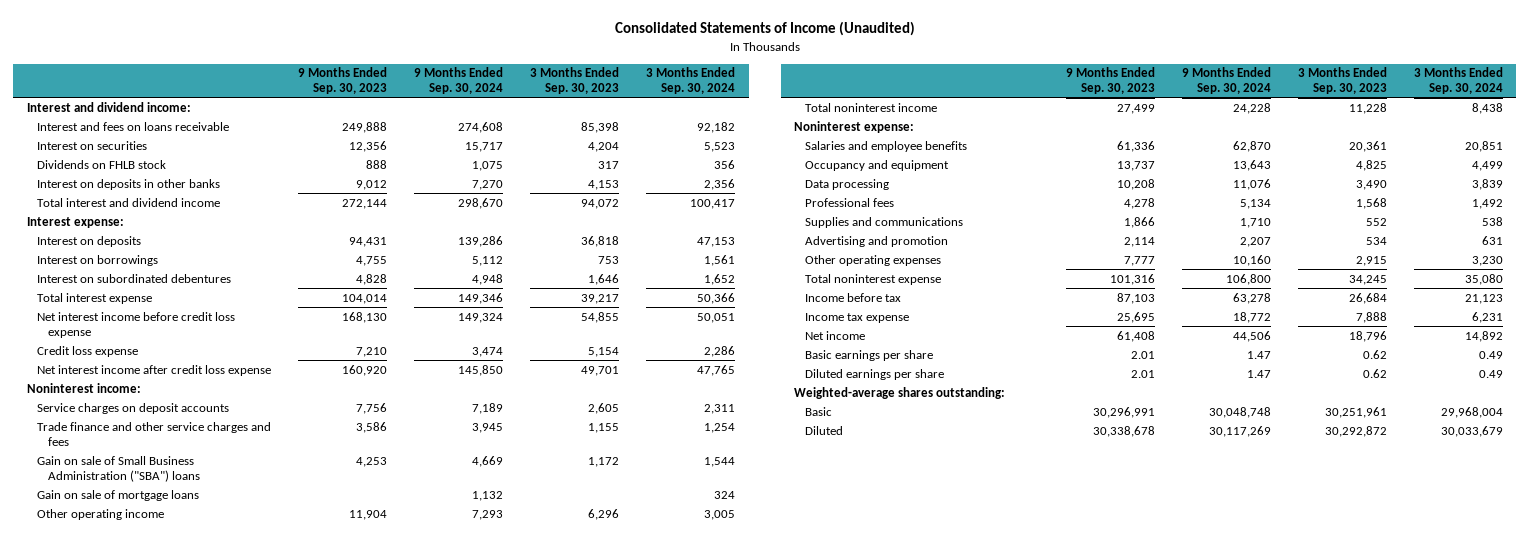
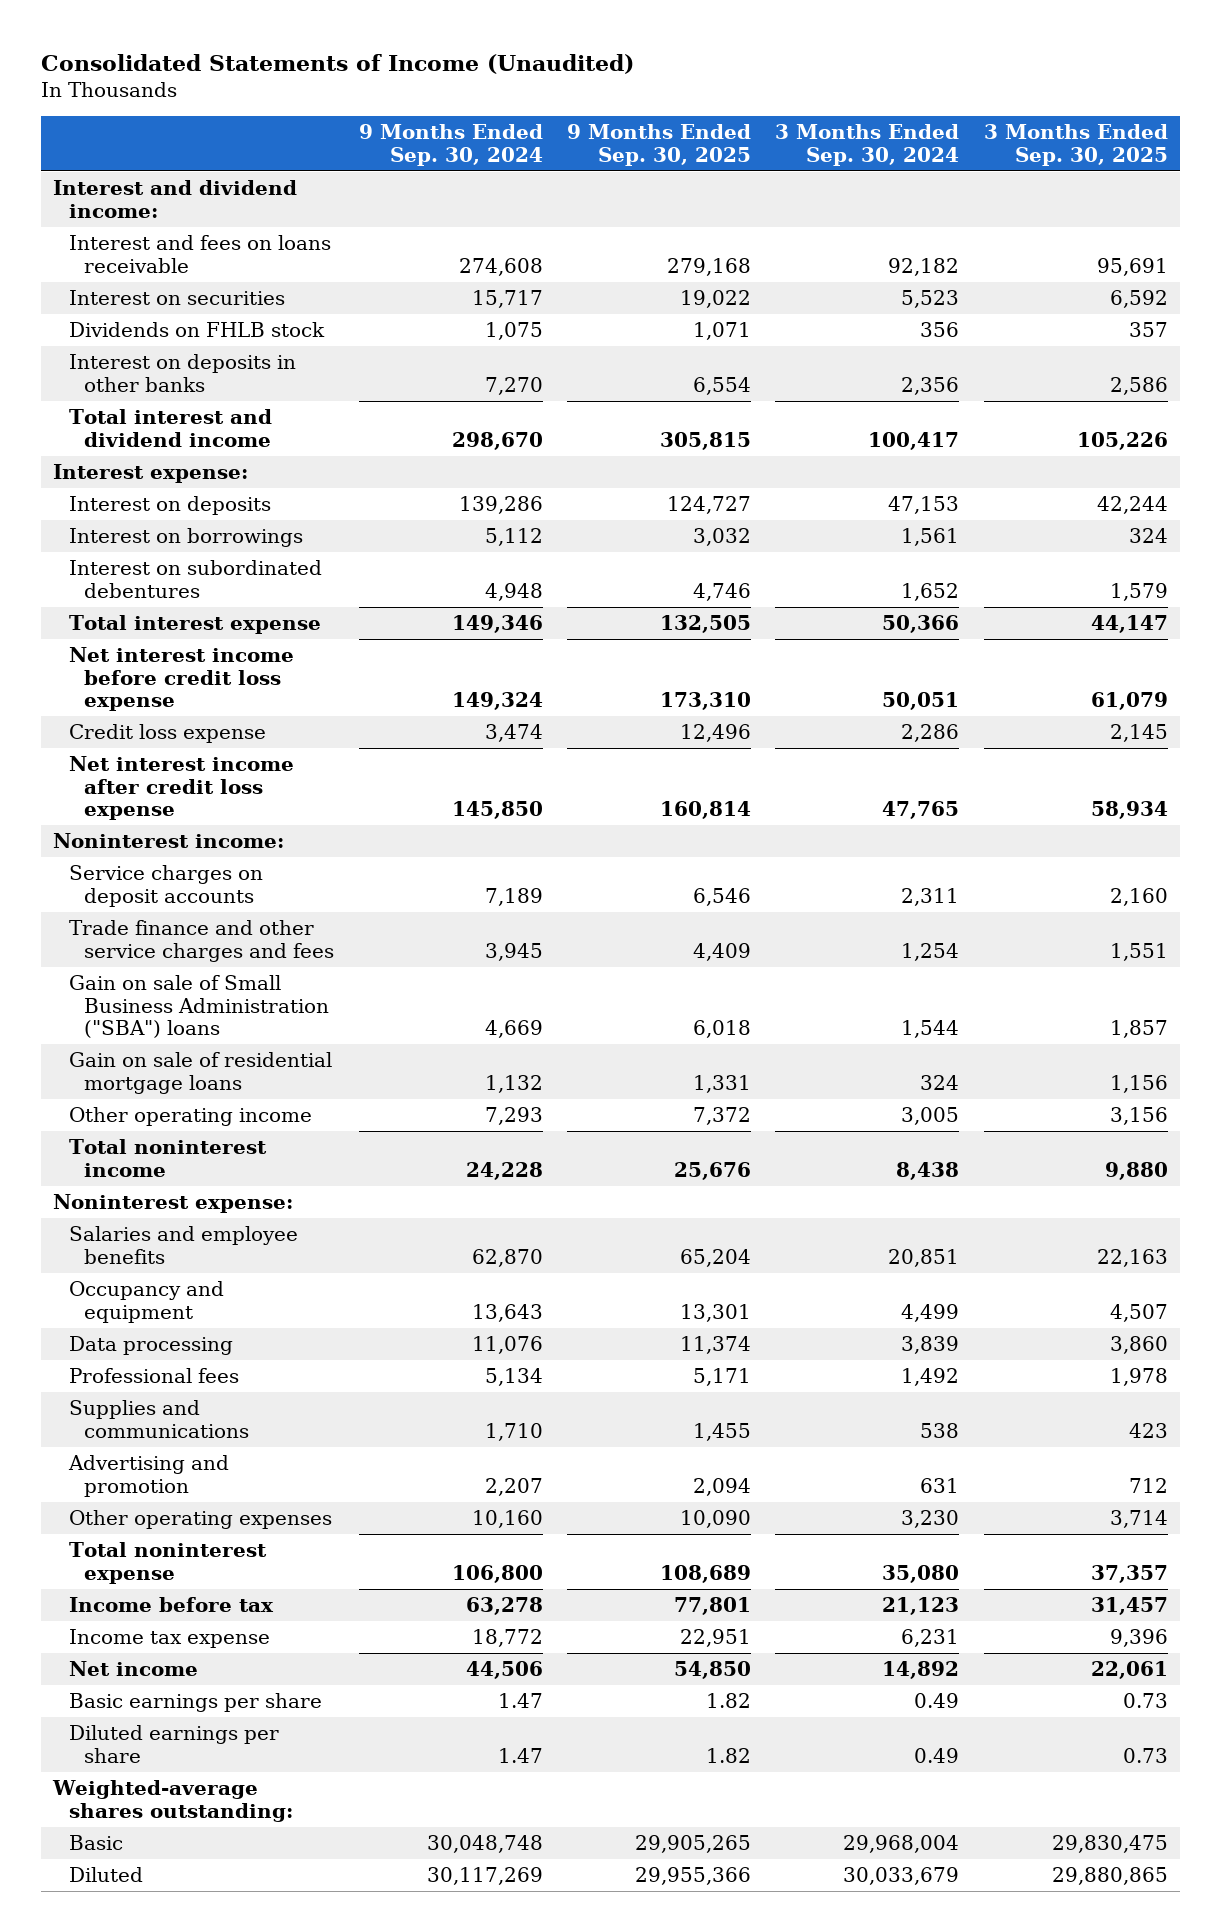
- | 9 Months Ended Sep. 30, 2023 | 9 Months Ended Sep. 30, 2024 | 3 Months Ended Sep. 30, 2023 | 3 Months Ended Sep. 30, 2024
+ | 9 Months Ended Sep. 30, 2024 | 9 Months Ended Sep. 30, 2025 | 3 Months Ended Sep. 30, 2024 | 3 Months Ended Sep. 30, 2025
- Gain on sale of mortgage loans | | 1,132 | | 324
+ Gain on sale of residential mortgage loans | 1,132 | 1,331 | 324 | 1,156

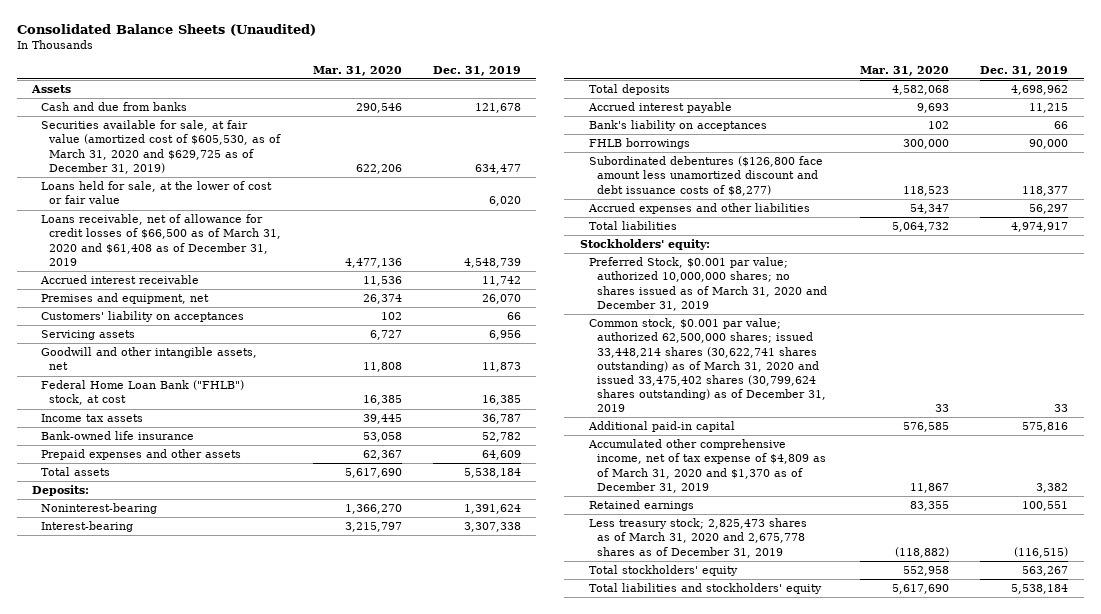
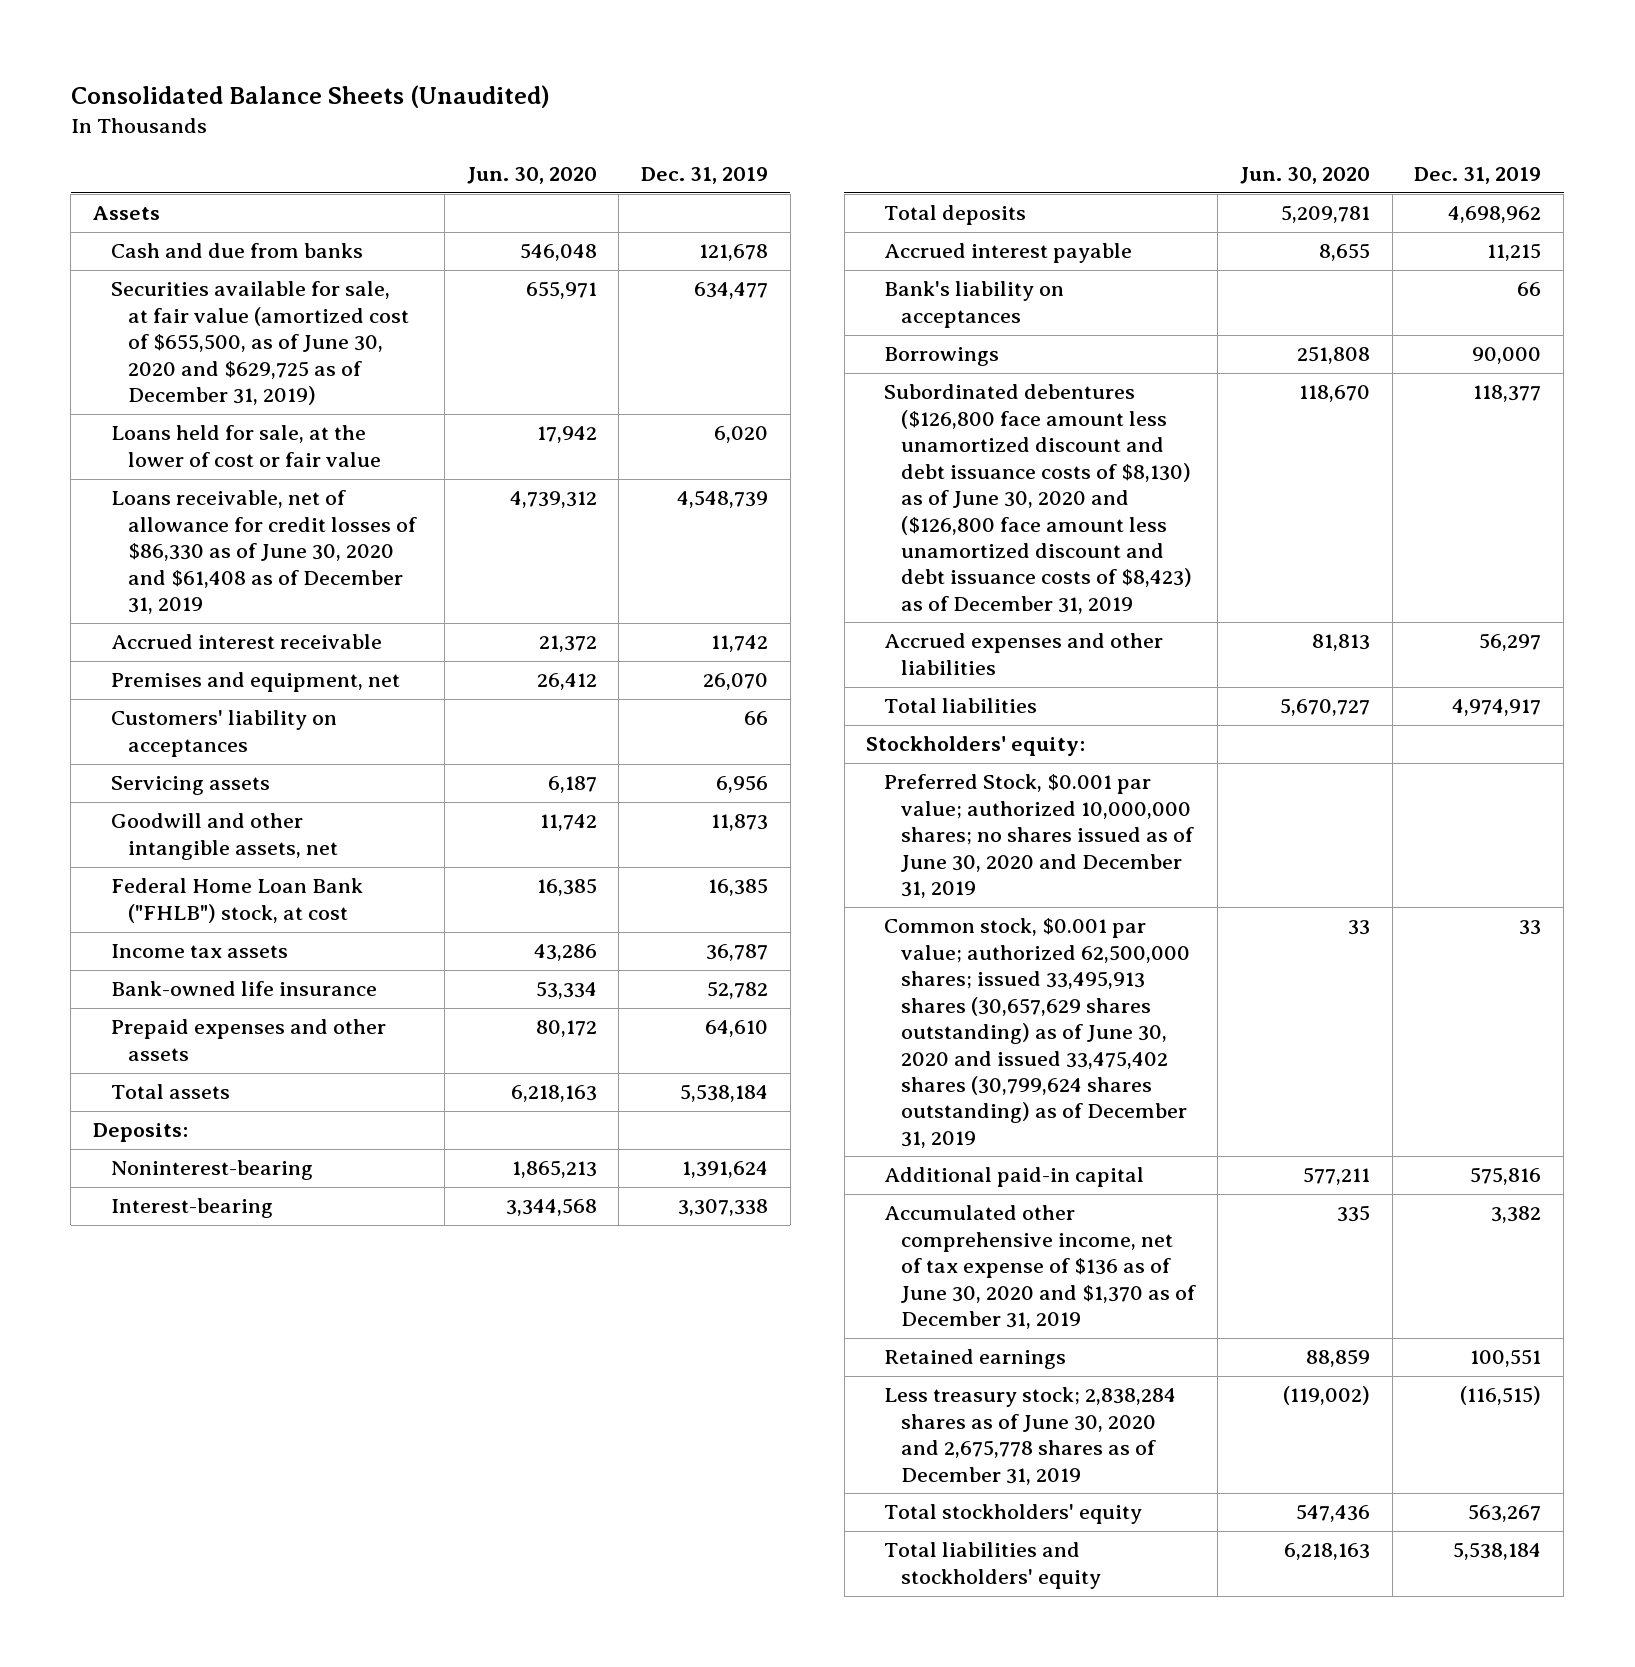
- | Mar. 31, 2020 | Dec. 31, 2019
+ | Jun. 30, 2020 | Dec. 31, 2019
- Securities available for sale, at fair value (amortized cost of $605,530, as of March 31, 2020 and $629,725 as of December 31, 2019) | 622,206 | 634,477
+ Securities available for sale, at fair value (amortized cost of $655,500, as of June 30, 2020 and $629,725 as of December 31, 2019) | 655,971 | 634,477
- Loans receivable, net of allowance for credit losses of $66,500 as of March 31, 2020 and $61,408 as of December 31, 2019 | 4,477,136 | 4,548,739
+ Loans receivable, net of allowance for credit losses of $86,330 as of June 30, 2020 and $61,408 as of December 31, 2019 | 4,739,312 | 4,548,739
- Prepaid expenses and other assets | 62,367 | 64,609
+ Prepaid expenses and other assets | 80,172 | 64,610
- FHLB borrowings | 300,000 | 90,000
- Subordinated debentures ($126,800 face amount less unamortized discount and debt issuance costs of $8,277) | 118,523 | 118,377
+ Borrowings | 251,808 | 90,000
+ Subordinated debentures ($126,800 face amount less unamortized discount and debt issuance costs of $8,130) as of June 30, 2020 and ($126,800 face amount less unamortized discount and debt issuance costs of $8,423) as of December 31, 2019 | 118,670 | 118,377
- Preferred Stock, $0.001 par value; authorized 10,000,000 shares; no shares issued as of March 31, 2020 and December 31, 2019
- Common stock, $0.001 par value; authorized 62,500,000 shares; issued 33,448,214 shares (30,622,741 shares outstanding) as of March 31, 2020 and issued 33,475,402 shares (30,799,624 shares outstanding) as of December 31, 2019 | 33 | 33
+ Preferred Stock, $0.001 par value; authorized 10,000,000 shares; no shares issued as of June 30, 2020 and December 31, 2019
+ Common stock, $0.001 par value; authorized 62,500,000 shares; issued 33,495,913 shares (30,657,629 shares outstanding) as of June 30, 2020 and issued 33,475,402 shares (30,799,624 shares outstanding) as of December 31, 2019 | 33 | 33
- Accumulated other comprehensive income, net of tax expense of $4,809 as of March 31, 2020 and $1,370 as of December 31, 2019 | 11,867 | 3,382
+ Accumulated other comprehensive income, net of tax expense of $136 as of June 30, 2020 and $1,370 as of December 31, 2019 | 335 | 3,382
- Less treasury stock; 2,825,473 shares as of March 31, 2020 and 2,675,778 shares as of December 31, 2019 | (118,882) | (116,515)
+ Less treasury stock; 2,838,284 shares as of June 30, 2020 and 2,675,778 shares as of December 31, 2019 | (119,002) | (116,515)

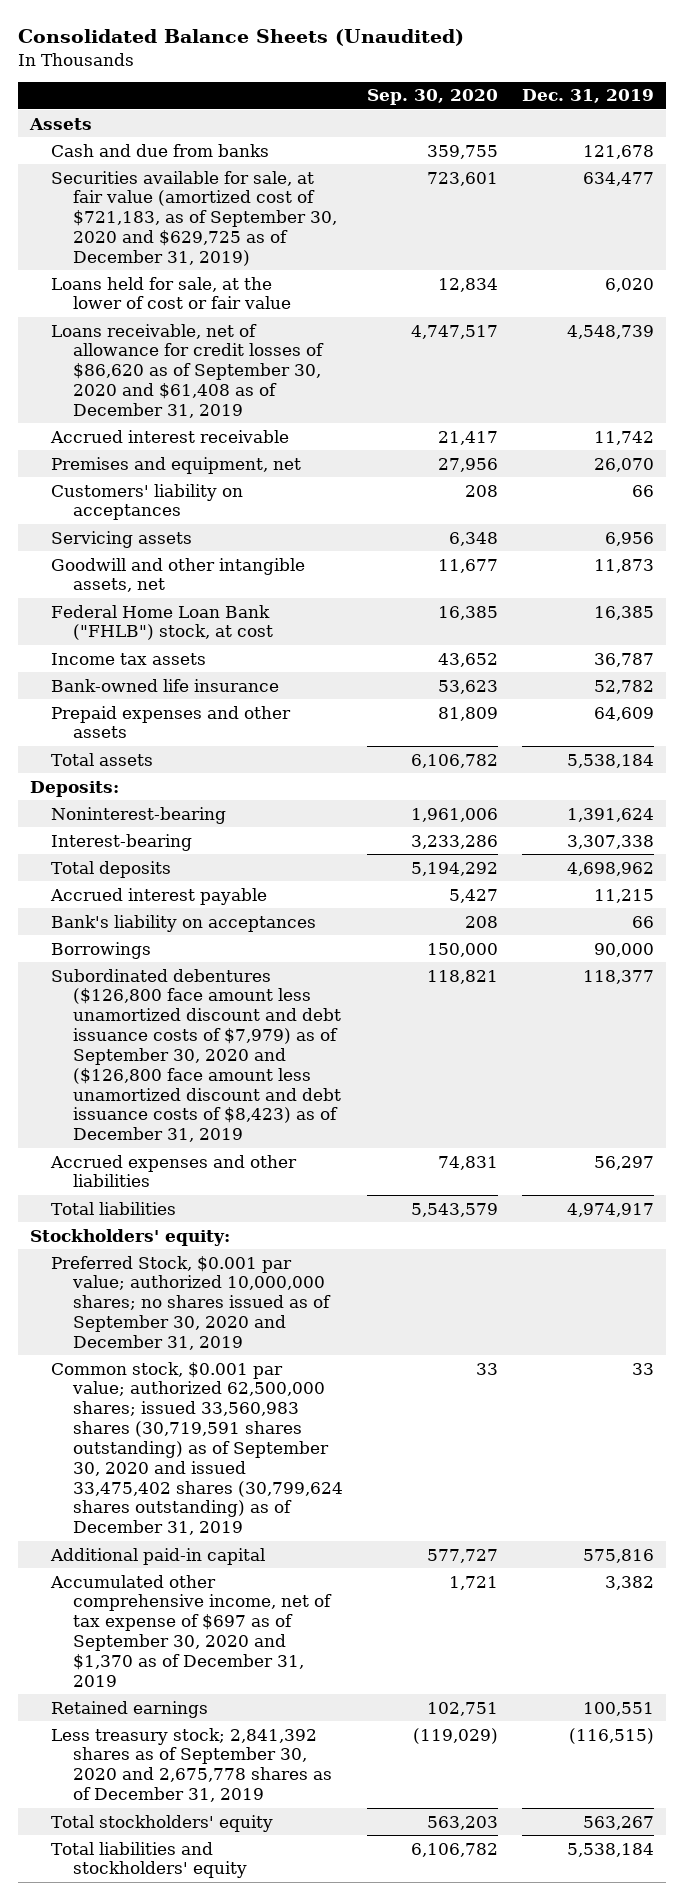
- | Jun. 30, 2020 | Dec. 31, 2019
+ | Sep. 30, 2020 | Dec. 31, 2019
- Securities available for sale, at fair value (amortized cost of $655,500, as of June 30, 2020 and $629,725 as of December 31, 2019) | 655,971 | 634,477
+ Securities available for sale, at fair value (amortized cost of $721,183, as of September 30, 2020 and $629,725 as of December 31, 2019) | 723,601 | 634,477
- Loans receivable, net of allowance for credit losses of $86,330 as of June 30, 2020 and $61,408 as of December 31, 2019 | 4,739,312 | 4,548,739
+ Loans receivable, net of allowance for credit losses of $86,620 as of September 30, 2020 and $61,408 as of December 31, 2019 | 4,747,517 | 4,548,739
- Prepaid expenses and other assets | 80,172 | 64,610
+ Prepaid expenses and other assets | 81,809 | 64,609
- Subordinated debentures ($126,800 face amount less unamortized discount and debt issuance costs of $8,130) as of June 30, 2020 and ($126,800 face amount less unamortized discount and debt issuance costs of $8,423) as of December 31, 2019 | 118,670 | 118,377
+ Subordinated debentures ($126,800 face amount less unamortized discount and debt issuance costs of $7,979) as of September 30, 2020 and ($126,800 face amount less unamortized discount and debt issuance costs of $8,423) as of December 31, 2019 | 118,821 | 118,377
- Preferred Stock, $0.001 par value; authorized 10,000,000 shares; no shares issued as of June 30, 2020 and December 31, 2019
- Common stock, $0.001 par value; authorized 62,500,000 shares; issued 33,495,913 shares (30,657,629 shares outstanding) as of June 30, 2020 and issued 33,475,402 shares (30,799,624 shares outstanding) as of December 31, 2019 | 33 | 33
+ Preferred Stock, $0.001 par value; authorized 10,000,000 shares; no shares issued as of September 30, 2020 and December 31, 2019
+ Common stock, $0.001 par value; authorized 62,500,000 shares; issued 33,560,983 shares (30,719,591 shares outstanding) as of September 30, 2020 and issued 33,475,402 shares (30,799,624 shares outstanding) as of December 31, 2019 | 33 | 33
- Accumulated other comprehensive income, net of tax expense of $136 as of June 30, 2020 and $1,370 as of December 31, 2019 | 335 | 3,382
+ Accumulated other comprehensive income, net of tax expense of $697 as of September 30, 2020 and $1,370 as of December 31, 2019 | 1,721 | 3,382
- Less treasury stock; 2,838,284 shares as of June 30, 2020 and 2,675,778 shares as of December 31, 2019 | (119,002) | (116,515)
+ Less treasury stock; 2,841,392 shares as of September 30, 2020 and 2,675,778 shares as of December 31, 2019 | (119,029) | (116,515)

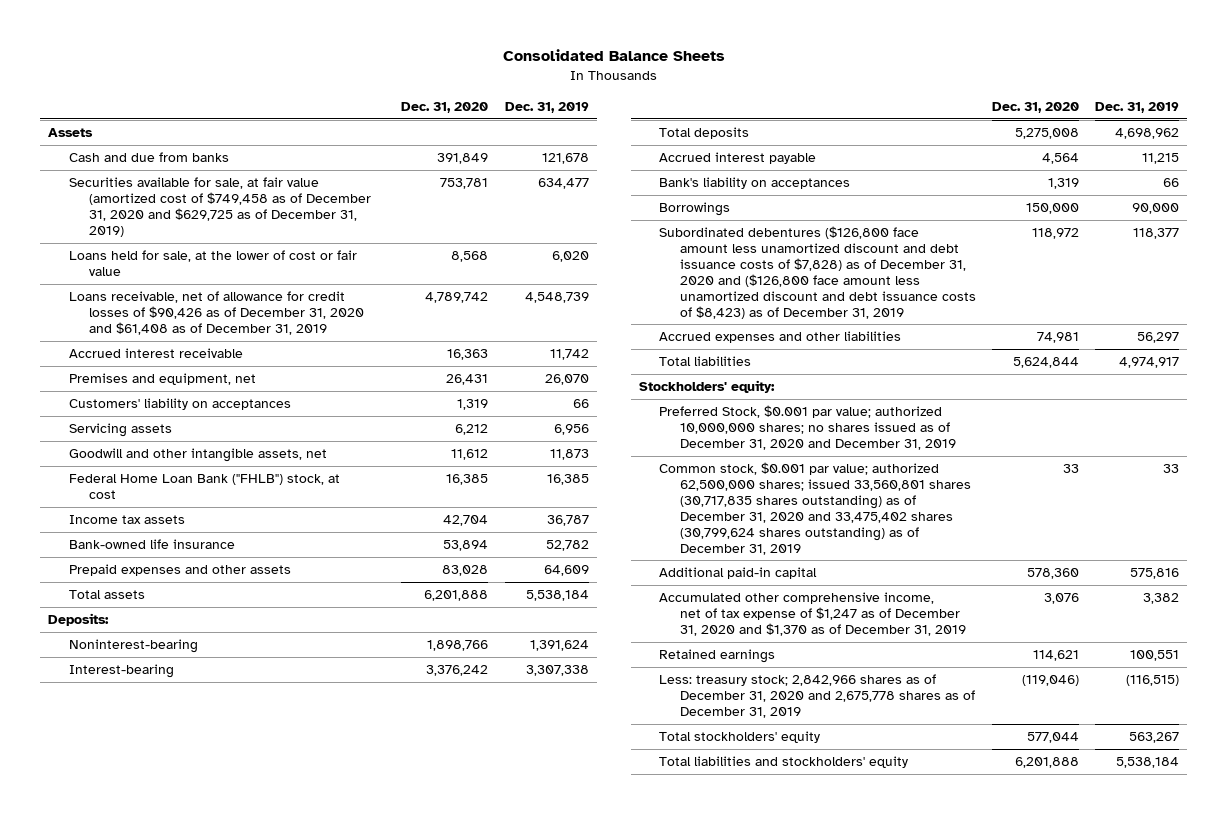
- Consolidated Balance Sheets (Unaudited)
+ Consolidated Balance Sheets
- | Sep. 30, 2020 | Dec. 31, 2019
+ | Dec. 31, 2020 | Dec. 31, 2019
- Securities available for sale, at fair value (amortized cost of $721,183, as of September 30, 2020 and $629,725 as of December 31, 2019) | 723,601 | 634,477
+ Securities available for sale, at fair value (amortized cost of $749,458 as of December 31, 2020 and $629,725 as of December 31, 2019) | 753,781 | 634,477
- Loans receivable, net of allowance for credit losses of $86,620 as of September 30, 2020 and $61,408 as of December 31, 2019 | 4,747,517 | 4,548,739
+ Loans receivable, net of allowance for credit losses of $90,426 as of December 31, 2020 and $61,408 as of December 31, 2019 | 4,789,742 | 4,548,739
- Subordinated debentures ($126,800 face amount less unamortized discount and debt issuance costs of $7,979) as of September 30, 2020 and ($126,800 face amount less unamortized discount and debt issuance costs of $8,423) as of December 31, 2019 | 118,821 | 118,377
+ Subordinated debentures ($126,800 face amount less unamortized discount and debt issuance costs of $7,828) as of December 31, 2020 and ($126,800 face amount less unamortized discount and debt issuance costs of $8,423) as of December 31, 2019 | 118,972 | 118,377
- Preferred Stock, $0.001 par value; authorized 10,000,000 shares; no shares issued as of September 30, 2020 and December 31, 2019
- Common stock, $0.001 par value; authorized 62,500,000 shares; issued 33,560,983 shares (30,719,591 shares outstanding) as of September 30, 2020 and issued 33,475,402 shares (30,799,624 shares outstanding) as of December 31, 2019 | 33 | 33
+ Preferred Stock, $0.001 par value; authorized 10,000,000 shares; no shares issued as of December 31, 2020 and December 31, 2019
+ Common stock, $0.001 par value; authorized 62,500,000 shares; issued 33,560,801 shares (30,717,835 shares outstanding) as of December 31, 2020 and 33,475,402 shares (30,799,624 shares outstanding) as of December 31, 2019 | 33 | 33
- Accumulated other comprehensive income, net of tax expense of $697 as of September 30, 2020 and $1,370 as of December 31, 2019 | 1,721 | 3,382
+ Accumulated other comprehensive income, net of tax expense of $1,247 as of December 31, 2020 and $1,370 as of December 31, 2019 | 3,076 | 3,382
- Less treasury stock; 2,841,392 shares as of September 30, 2020 and 2,675,778 shares as of December 31, 2019 | (119,029) | (116,515)
+ Less: treasury stock; 2,842,966 shares as of December 31, 2020 and 2,675,778 shares as of December 31, 2019 | (119,046) | (116,515)

